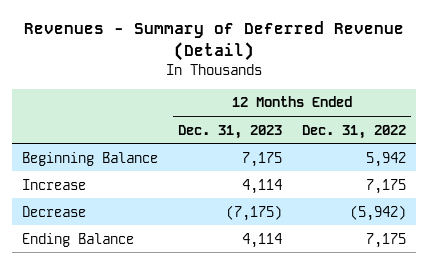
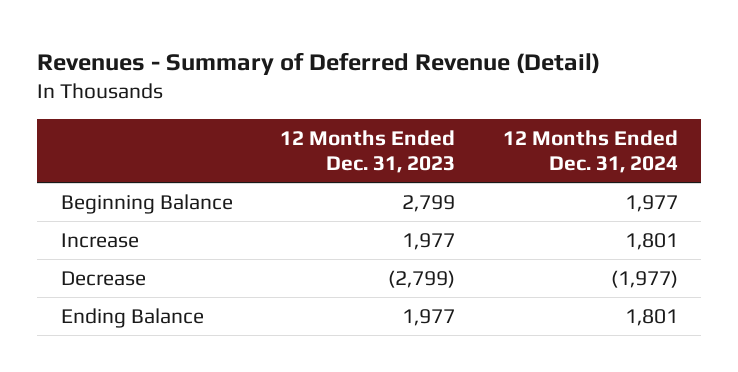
- | 12 Months Ended Dec. 31, 2023 | 12 Months Ended Dec. 31, 2022
+ | 12 Months Ended Dec. 31, 2023 | 12 Months Ended Dec. 31, 2024
- Beginning Balance | 7,175 | 5,942
- Increase | 4,114 | 7,175
- Decrease | (7,175) | (5,942)
- Ending Balance | 4,114 | 7,175
+ Beginning Balance | 2,799 | 1,977
+ Increase | 1,977 | 1,801
+ Decrease | (2,799) | (1,977)
+ Ending Balance | 1,977 | 1,801

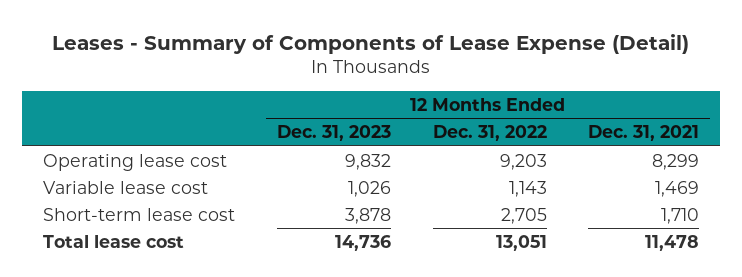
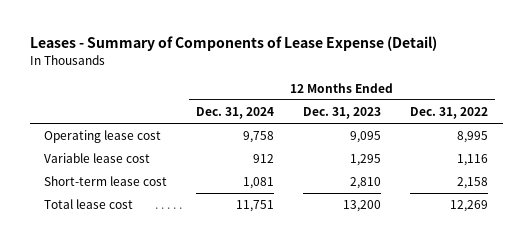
- | 12 Months Ended Dec. 31, 2023 | 12 Months Ended Dec. 31, 2022 | 12 Months Ended Dec. 31, 2021
+ | 12 Months Ended Dec. 31, 2024 | 12 Months Ended Dec. 31, 2023 | 12 Months Ended Dec. 31, 2022
- Operating lease cost | 9,832 | 9,203 | 8,299
- Variable lease cost | 1,026 | 1,143 | 1,469
- Short-term lease cost | 3,878 | 2,705 | 1,710
- Total lease cost | 14,736 | 13,051 | 11,478
+ Operating lease cost | 9,758 | 9,095 | 8,995
+ Variable lease cost | 912 | 1,295 | 1,116
+ Short-term lease cost | 1,081 | 2,810 | 2,158
+ Total lease cost | 11,751 | 13,200 | 12,269

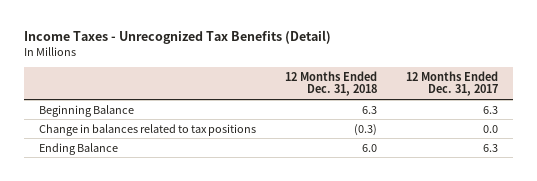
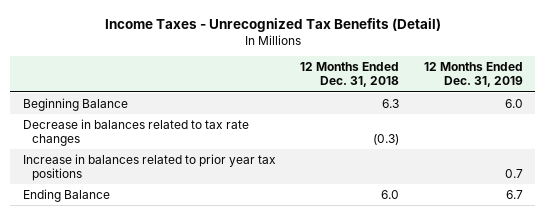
- | 12 Months Ended Dec. 31, 2018 | 12 Months Ended Dec. 31, 2017
+ | 12 Months Ended Dec. 31, 2018 | 12 Months Ended Dec. 31, 2019
- Change in balances related to tax positions | (0.3) | 0.0
+ Decrease in balances related to tax rate changes | (0.3) |
+ Increase in balances related to prior year tax positions | | 0.7

